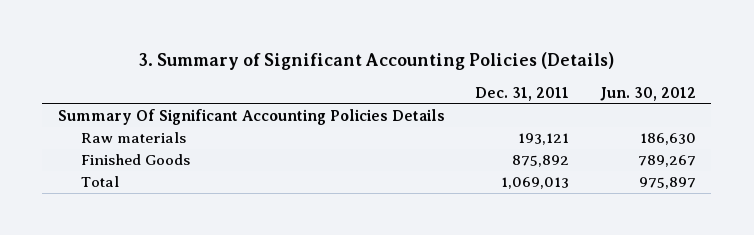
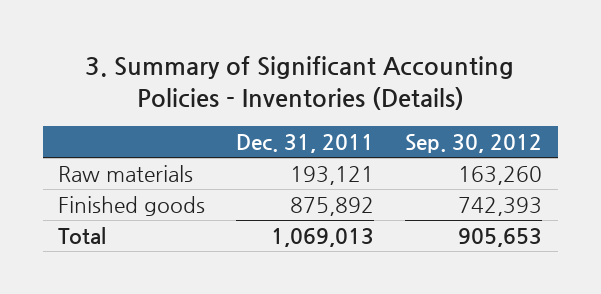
- 3. Summary of Significant Accounting Policies (Details)
+ 3. Summary of Significant Accounting Policies - Inventories (Details)
- | Dec. 31, 2011 | Jun. 30, 2012
+ | Dec. 31, 2011 | Sep. 30, 2012
- Summary Of Significant Accounting Policies Details
- Finished Goods | 875,892 | 789,267
+ Finished goods | 875,892 | 742,393

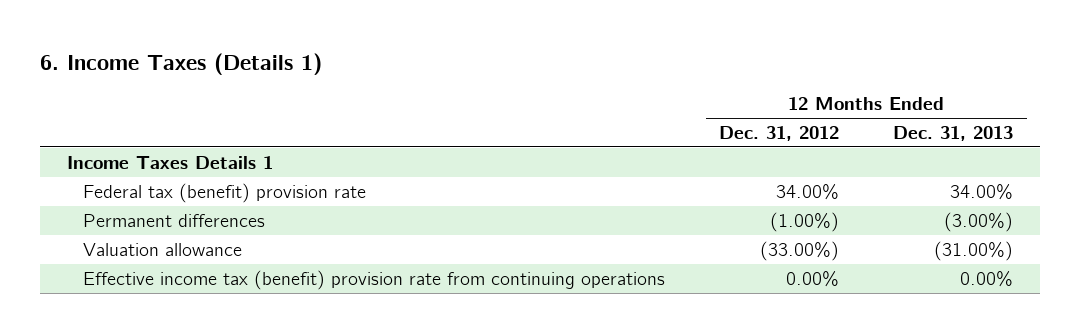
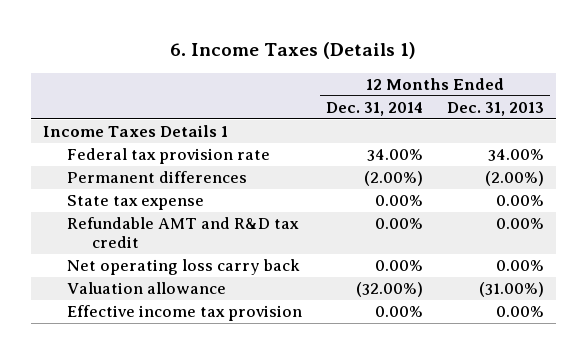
- | 12 Months Ended Dec. 31, 2012 | 12 Months Ended Dec. 31, 2013
+ | 12 Months Ended Dec. 31, 2014 | 12 Months Ended Dec. 31, 2013
- Federal tax (benefit) provision rate | 34.00% | 34.00%
- Permanent differences | (1.00%) | (3.00%)
+ Federal tax provision rate | 34.00% | 34.00%
+ Permanent differences | (2.00%) | (2.00%)
+ State tax expense | 0.00% | 0.00%
+ Refundable AMT and R&D tax credit | 0.00% | 0.00%
+ Net operating loss carry back | 0.00% | 0.00%
- Effective income tax (benefit) provision rate from continuing operations | 0.00% | 0.00%
+ Effective income tax provision | 0.00% | 0.00%

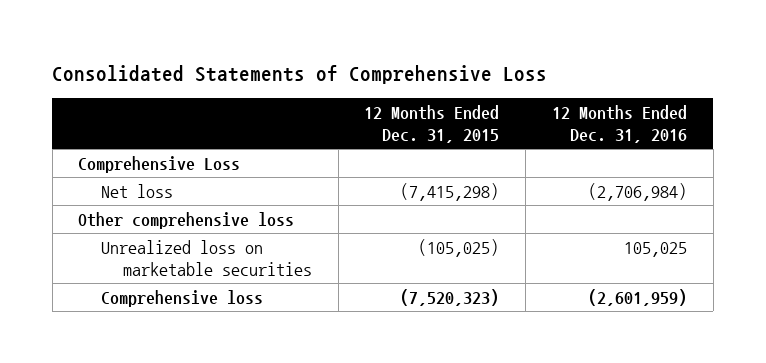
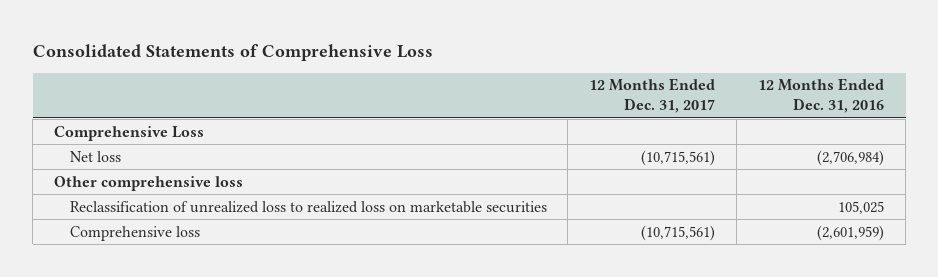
- | 12 Months Ended Dec. 31, 2015 | 12 Months Ended Dec. 31, 2016
+ | 12 Months Ended Dec. 31, 2017 | 12 Months Ended Dec. 31, 2016
- Unrealized loss on marketable securities | (105,025) | 105,025
+ Reclassification of unrealized loss to realized loss on marketable securities | | 105,025

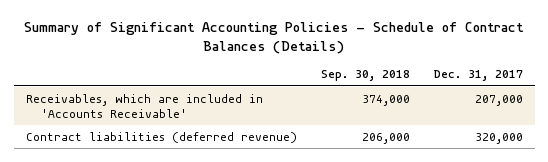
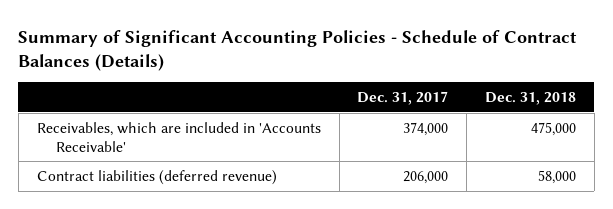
- | Sep. 30, 2018 | Dec. 31, 2017
+ | Dec. 31, 2017 | Dec. 31, 2018
- Receivables, which are included in 'Accounts Receivable' | 374,000 | 207,000
- Contract liabilities (deferred revenue) | 206,000 | 320,000
+ Receivables, which are included in 'Accounts Receivable' | 374,000 | 475,000
+ Contract liabilities (deferred revenue) | 206,000 | 58,000

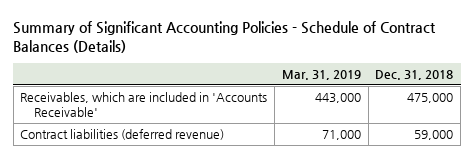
- | Dec. 31, 2017 | Dec. 31, 2018
+ | Mar. 31, 2019 | Dec. 31, 2018
- Contract liabilities (deferred revenue) | 206,000 | 58,000
+ Contract liabilities (deferred revenue) | 71,000 | 59,000

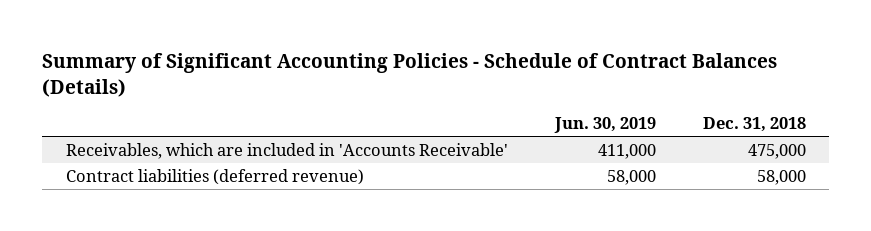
- | Mar. 31, 2019 | Dec. 31, 2018
+ | Jun. 30, 2019 | Dec. 31, 2018
- Contract liabilities (deferred revenue) | 71,000 | 59,000
+ Contract liabilities (deferred revenue) | 58,000 | 58,000

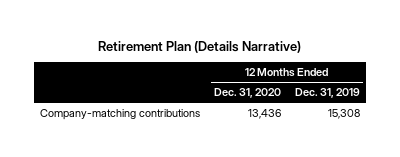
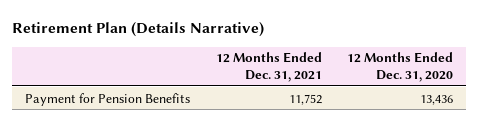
- | 12 Months Ended Dec. 31, 2020 | 12 Months Ended Dec. 31, 2019
+ | 12 Months Ended Dec. 31, 2021 | 12 Months Ended Dec. 31, 2020
- Company-matching contributions | 13,436 | 15,308
+ Payment for Pension Benefits | 11,752 | 13,436

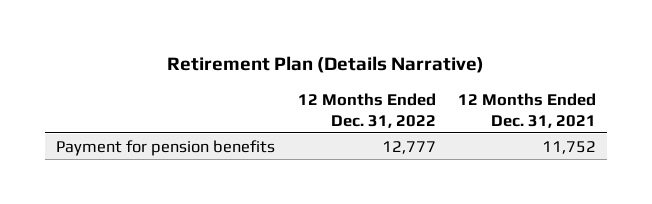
- | 12 Months Ended Dec. 31, 2021 | 12 Months Ended Dec. 31, 2020
+ | 12 Months Ended Dec. 31, 2022 | 12 Months Ended Dec. 31, 2021
- Payment for Pension Benefits | 11,752 | 13,436
+ Payment for pension benefits | 12,777 | 11,752

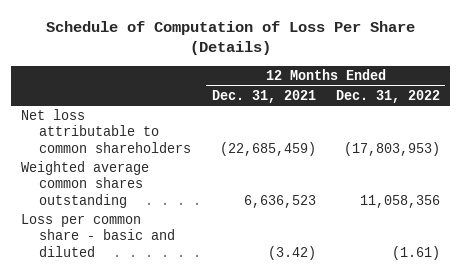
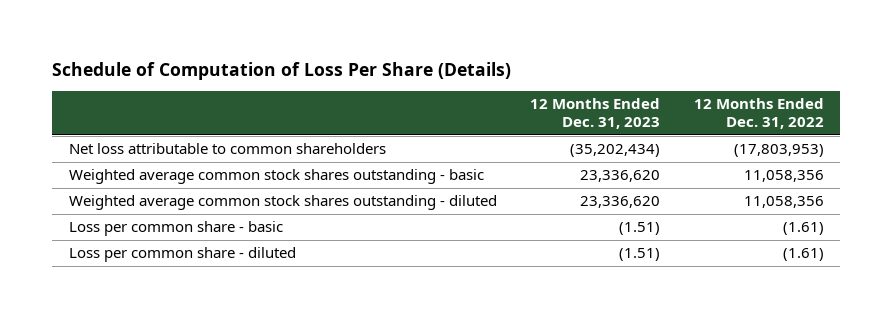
- | 12 Months Ended Dec. 31, 2021 | 12 Months Ended Dec. 31, 2022
+ | 12 Months Ended Dec. 31, 2023 | 12 Months Ended Dec. 31, 2022
- Weighted average common shares outstanding | 6,636,523 | 11,058,356
- Loss per common share - basic and diluted | (3.42) | (1.61)
+ Weighted average common stock shares outstanding - basic | 23,336,620 | 11,058,356
+ Weighted average common stock shares outstanding - diluted | 23,336,620 | 11,058,356
+ Loss per common share - basic | (1.51) | (1.61)
+ Loss per common share - diluted | (1.51) | (1.61)

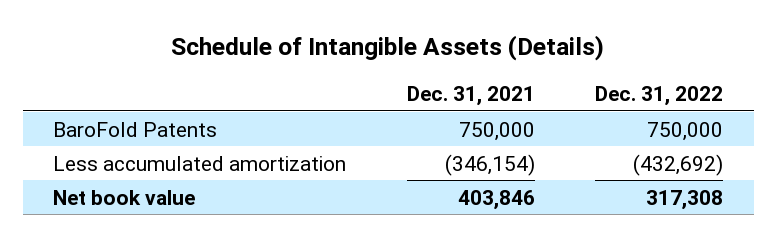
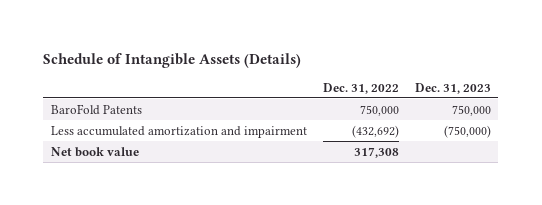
- | Dec. 31, 2021 | Dec. 31, 2022
+ | Dec. 31, 2022 | Dec. 31, 2023
- Less accumulated amortization | (346,154) | (432,692)
+ Less accumulated amortization and impairment | (432,692) | (750,000)

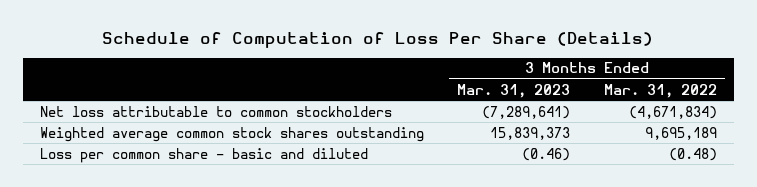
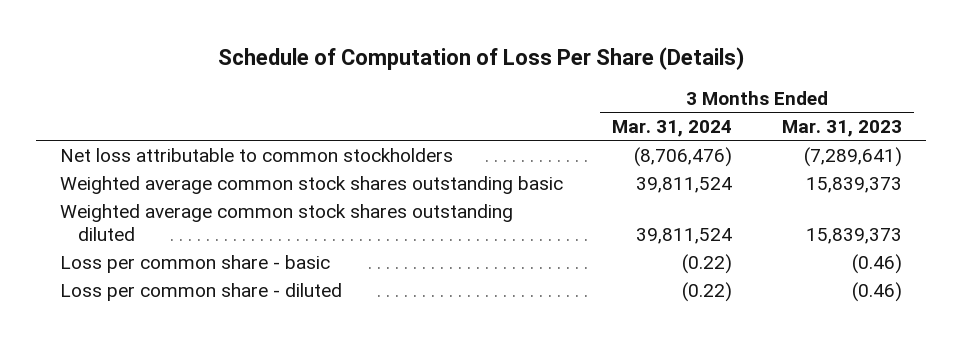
- | 3 Months Ended Mar. 31, 2023 | 3 Months Ended Mar. 31, 2022
+ | 3 Months Ended Mar. 31, 2024 | 3 Months Ended Mar. 31, 2023
- Weighted average common stock shares outstanding | 15,839,373 | 9,695,189
- Loss per common share - basic and diluted | (0.46) | (0.48)
+ Weighted average common stock shares outstanding basic | 39,811,524 | 15,839,373
+ Weighted average common stock shares outstanding diluted | 39,811,524 | 15,839,373
+ Loss per common share - basic | (0.22) | (0.46)
+ Loss per common share - diluted | (0.22) | (0.46)

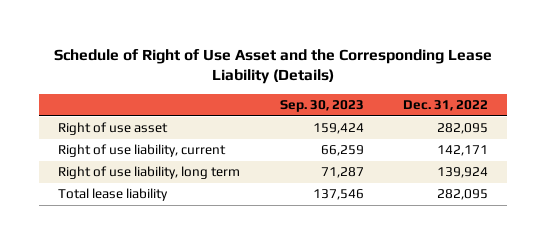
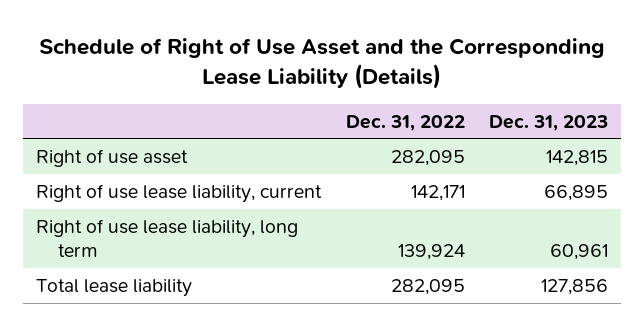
- | Sep. 30, 2023 | Dec. 31, 2022
+ | Dec. 31, 2022 | Dec. 31, 2023
- Right of use liability, current | 66,259 | 142,171
- Right of use liability, long term | 71,287 | 139,924
+ Right of use lease liability, current | 142,171 | 66,895
+ Right of use lease liability, long term | 139,924 | 60,961

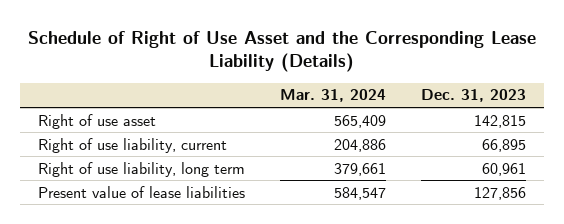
- | Dec. 31, 2022 | Dec. 31, 2023
+ | Mar. 31, 2024 | Dec. 31, 2023
- Right of use lease liability, current | 142,171 | 66,895
- Right of use lease liability, long term | 139,924 | 60,961
- Total lease liability | 282,095 | 127,856
+ Right of use liability, current | 204,886 | 66,895
+ Right of use liability, long term | 379,661 | 60,961
+ Present value of lease liabilities | 584,547 | 127,856

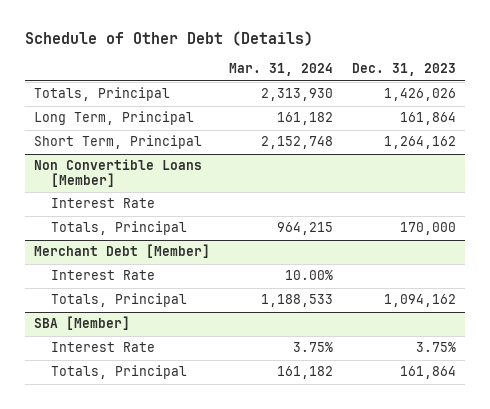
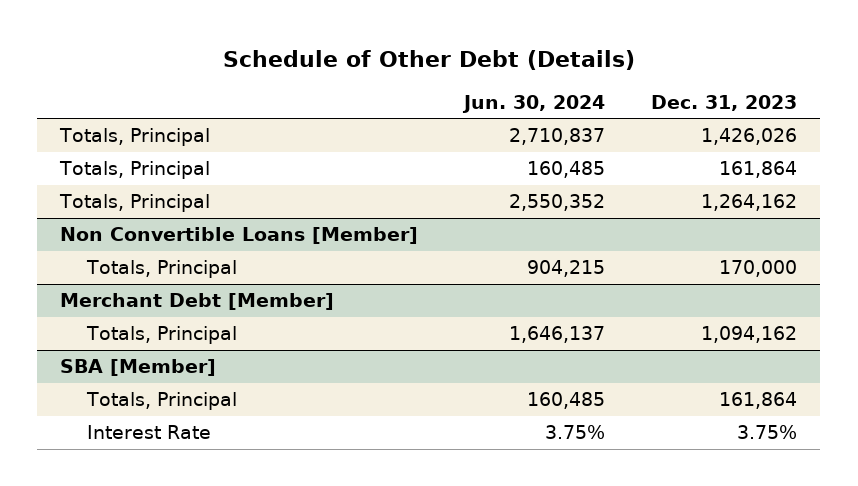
- | Mar. 31, 2024 | Dec. 31, 2023
+ | Jun. 30, 2024 | Dec. 31, 2023
- Long Term, Principal | 161,182 | 161,864
- Short Term, Principal | 2,152,748 | 1,264,162
+ Totals, Principal | 160,485 | 161,864
+ Totals, Principal | 2,550,352 | 1,264,162
@ Non Convertible Loans [Member]
- Interest Rate
@ Merchant Debt [Member]
- Interest Rate | 10.00% |
@ SBA [Member]
moved down: Interest Rate | 3.75% | 3.75%

